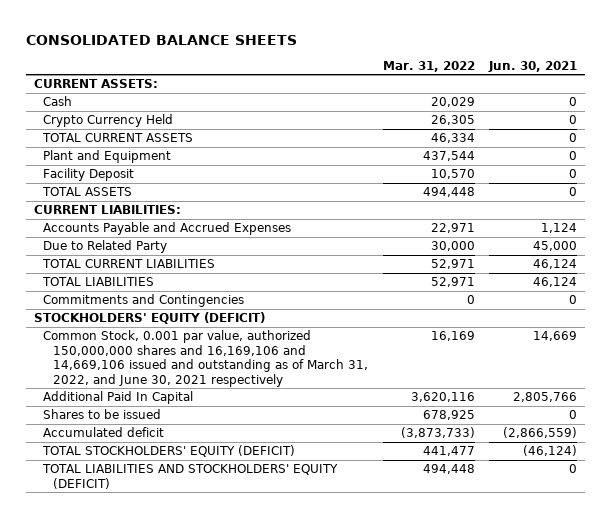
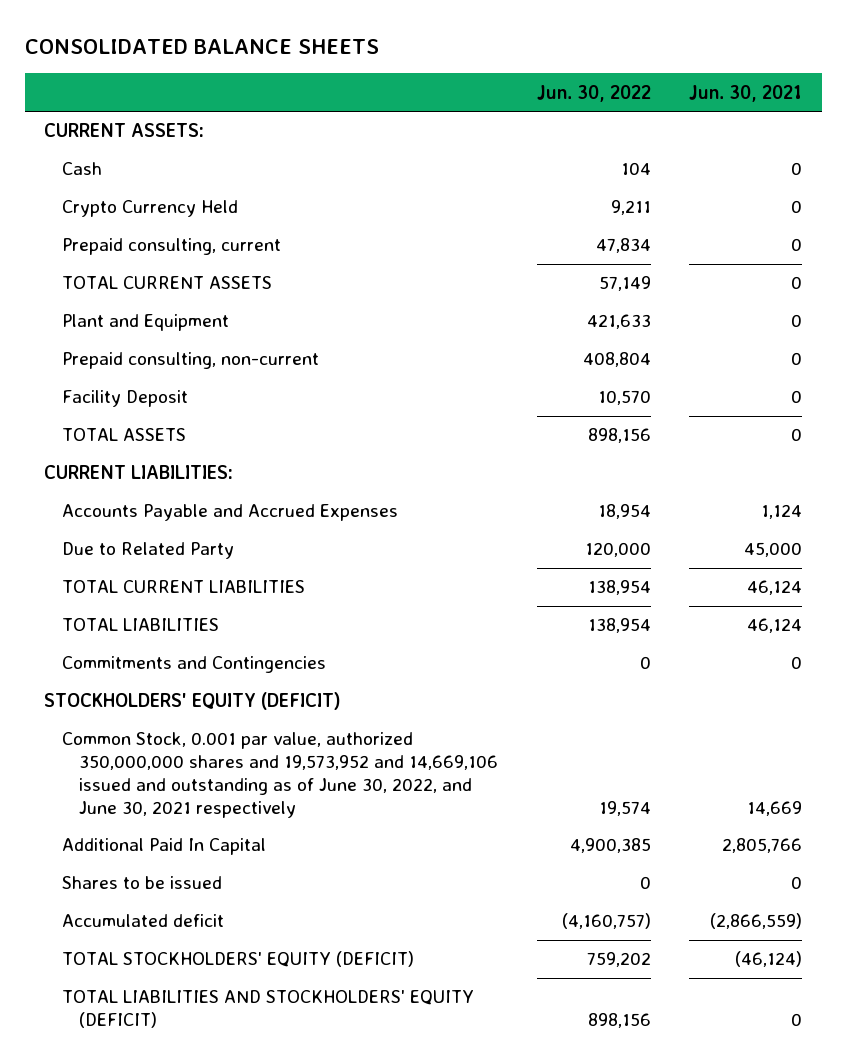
- | Mar. 31, 2022 | Jun. 30, 2021
+ | Jun. 30, 2022 | Jun. 30, 2021
+ Prepaid consulting, current | 47,834 | 0
+ Prepaid consulting, non-current | 408,804 | 0
- Common Stock, 0.001 par value, authorized 150,000,000 shares and 16,169,106 and 14,669,106 issued and outstanding as of March 31, 2022, and June 30, 2021 respectively | 16,169 | 14,669
+ Common Stock, 0.001 par value, authorized 350,000,000 shares and 19,573,952 and 14,669,106 issued and outstanding as of June 30, 2022, and June 30, 2021 respectively | 19,574 | 14,669

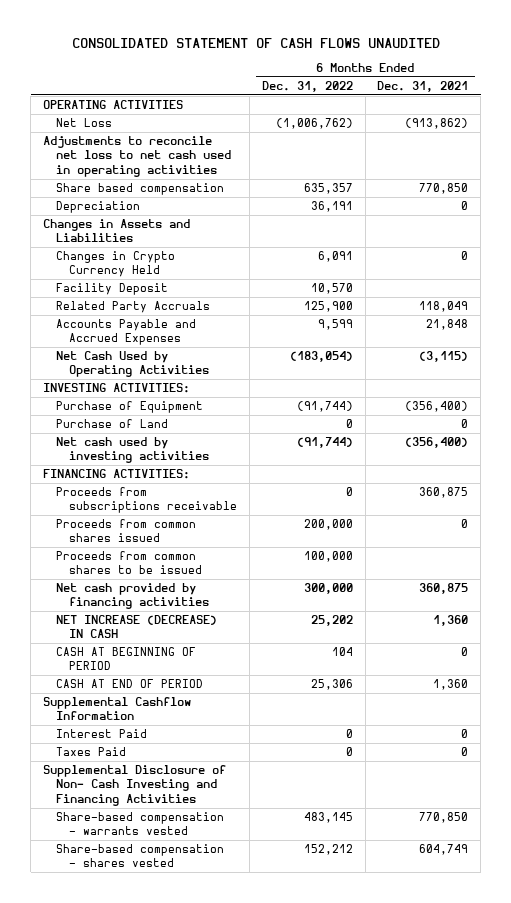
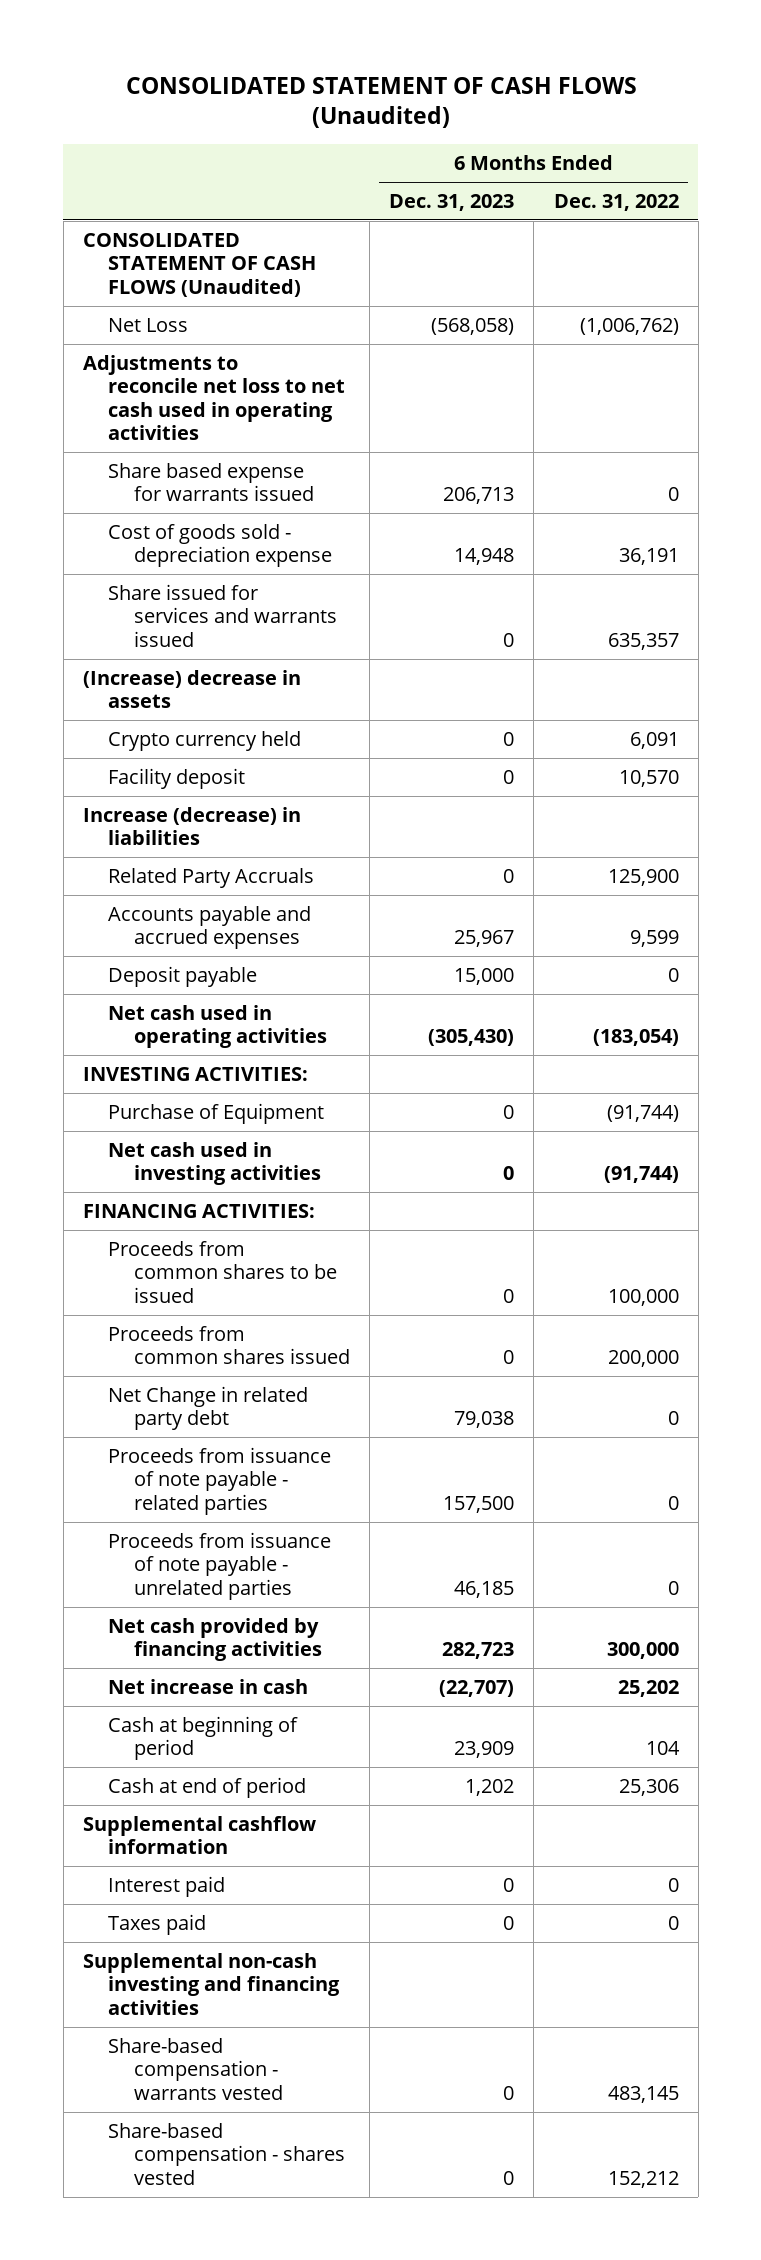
- CONSOLIDATED STATEMENT OF CASH FLOWS UNAUDITED
+ CONSOLIDATED STATEMENT OF CASH FLOWS (Unaudited)
- | 6 Months Ended Dec. 31, 2022 | 6 Months Ended Dec. 31, 2021
+ | 6 Months Ended Dec. 31, 2023 | 6 Months Ended Dec. 31, 2022
- OPERATING ACTIVITIES
+ CONSOLIDATED STATEMENT OF CASH FLOWS (Unaudited)
- Share based compensation | 635,357 | 770,850
- Depreciation | 36,191 | 0
- Changes in Assets and Liabilities
- Changes in Crypto Currency Held | 6,091 | 0
- Facility Deposit | 10,570 |
+ Share based expense for warrants issued | 206,713 | 0
+ Cost of goods sold - depreciation expense | 14,948 | 36,191
+ Share issued for services and warrants issued | 0 | 635,357
+ (Increase) decrease in assets
+ Crypto currency held | 0 | 6,091
+ Facility deposit | 0 | 10,570
+ Increase (decrease) in liabilities
- Accounts Payable and Accrued Expenses | 9,599 | 21,848
- Net Cash Used by Operating Activities | (183,054) | (3,115)
+ Accounts payable and accrued expenses | 25,967 | 9,599
+ Deposit payable | 15,000 | 0
+ Net cash used in operating activities | (305,430) | (183,054)
- Purchase of Land | 0 | 0
- Net cash used by investing activities | (91,744) | (356,400)
+ Net cash used in investing activities | 0 | (91,744)
- Proceeds from subscriptions receivable | 0 | 360,875
moved down: Proceeds from common shares issued | 0 | 200,000
+ Net Change in related party debt | 79,038 | 0
+ Proceeds from issuance of note payable - related parties | 157,500 | 0
+ Proceeds from issuance of note payable - unrelated parties | 46,185 | 0
- NET INCREASE (DECREASE) IN CASH | 25,202 | 1,360
- CASH AT BEGINNING OF PERIOD | 104 | 0
- CASH AT END OF PERIOD | 25,306 | 1,360
- Supplemental Cashflow Information
- Interest Paid | 0 | 0
- Taxes Paid | 0 | 0
- Supplemental Disclosure of Non- Cash Investing and Financing Activities
+ Net increase in cash | (22,707) | 25,202
+ Cash at beginning of period | 23,909 | 104
+ Cash at end of period | 1,202 | 25,306
+ Supplemental cashflow information
+ Interest paid | 0 | 0
+ Taxes paid | 0 | 0
+ Supplemental non-cash investing and financing activities

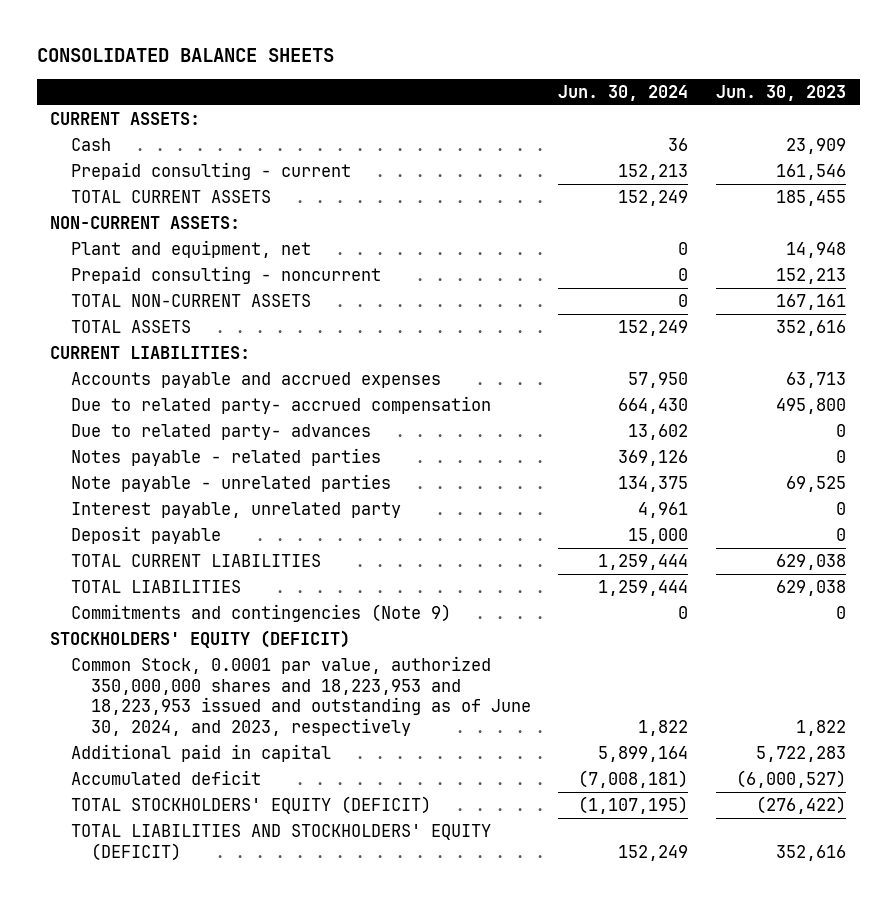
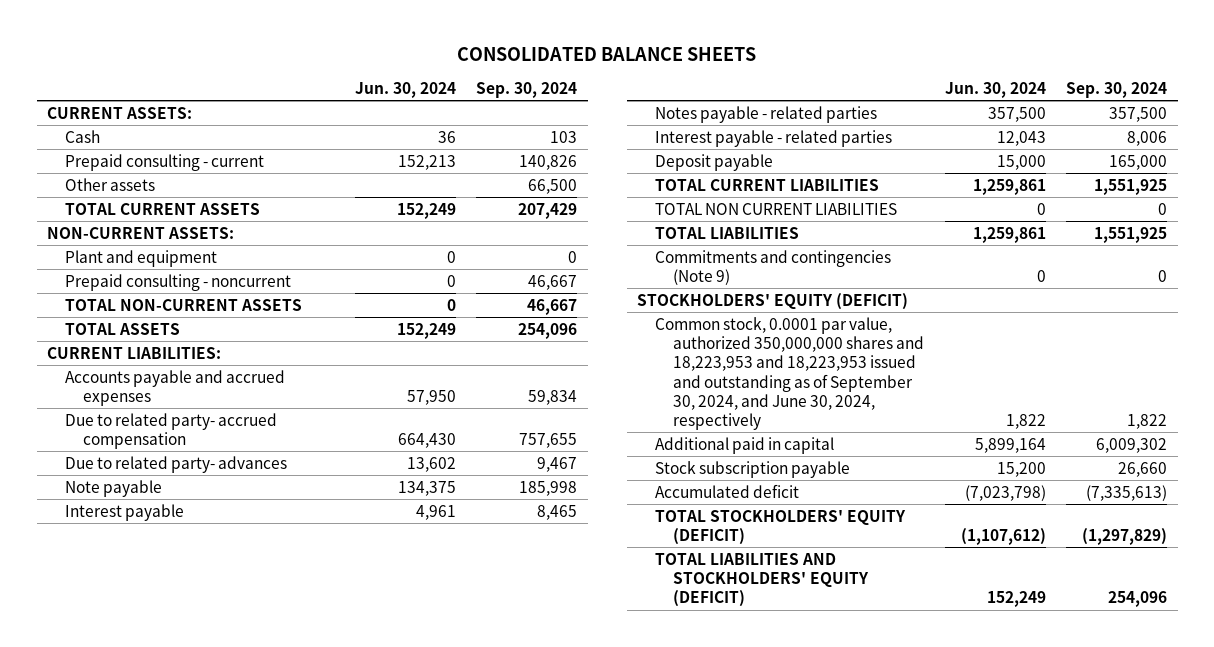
- | Jun. 30, 2024 | Jun. 30, 2023
+ | Jun. 30, 2024 | Sep. 30, 2024
+ Other assets | | 66,500
- Plant and equipment, net | 0 | 14,948
+ Plant and equipment | 0 | 0
- Notes payable - related parties | 369,126 | 0
- Note payable - unrelated parties | 134,375 | 69,525
- Interest payable, unrelated party | 4,961 | 0
+ Note payable | 134,375 | 185,998
+ Interest payable | 4,961 | 8,465
+ Notes payable - related parties | 357,500 | 357,500
+ Interest payable - related parties | 12,043 | 8,006
- TOTAL CURRENT LIABILITIES | 1,259,444 | 629,038
- TOTAL LIABILITIES | 1,259,444 | 629,038
+ TOTAL CURRENT LIABILITIES | 1,259,861 | 1,551,925
+ TOTAL NON CURRENT LIABILITIES | 0 | 0
+ TOTAL LIABILITIES | 1,259,861 | 1,551,925
- Common Stock, 0.0001 par value, authorized 350,000,000 shares and 18,223,953 and 18,223,953 issued and outstanding as of June 30, 2024, and 2023, respectively | 1,822 | 1,822
+ Common stock, 0.0001 par value, authorized 350,000,000 shares and 18,223,953 and 18,223,953 issued and outstanding as of September 30, 2024, and June 30, 2024, respectively | 1,822 | 1,822
- Accumulated deficit | (7,008,181) | (6,000,527)
- TOTAL STOCKHOLDERS' EQUITY (DEFICIT) | (1,107,195) | (276,422)
+ Stock subscription payable | 15,200 | 26,660
+ Accumulated deficit | (7,023,798) | (7,335,613)
+ TOTAL STOCKHOLDERS' EQUITY (DEFICIT) | (1,107,612) | (1,297,829)

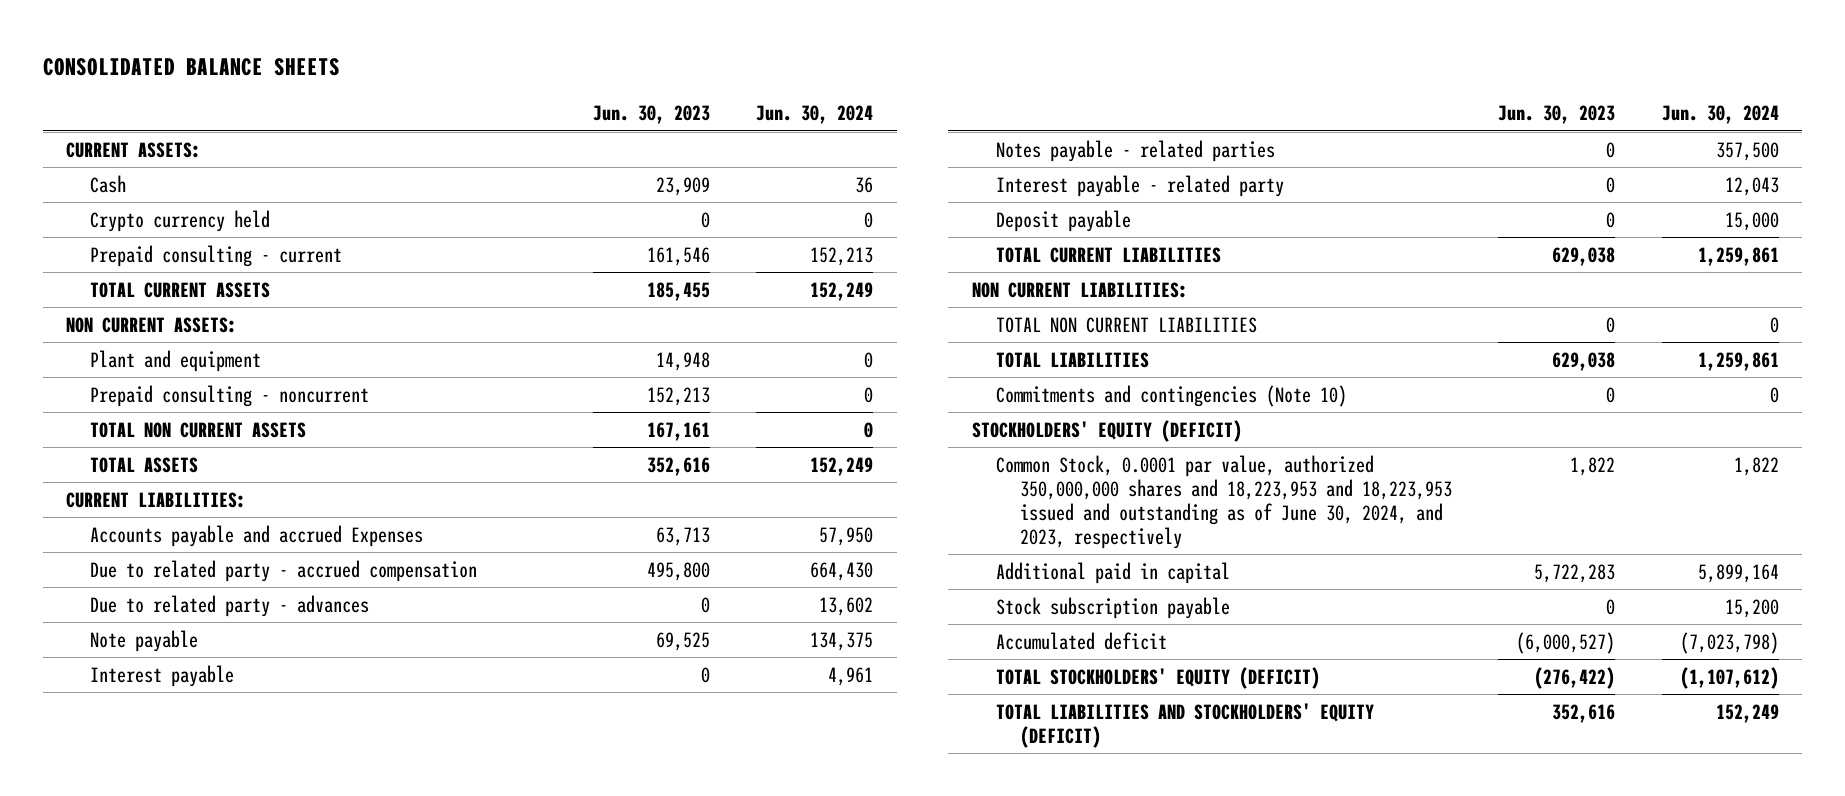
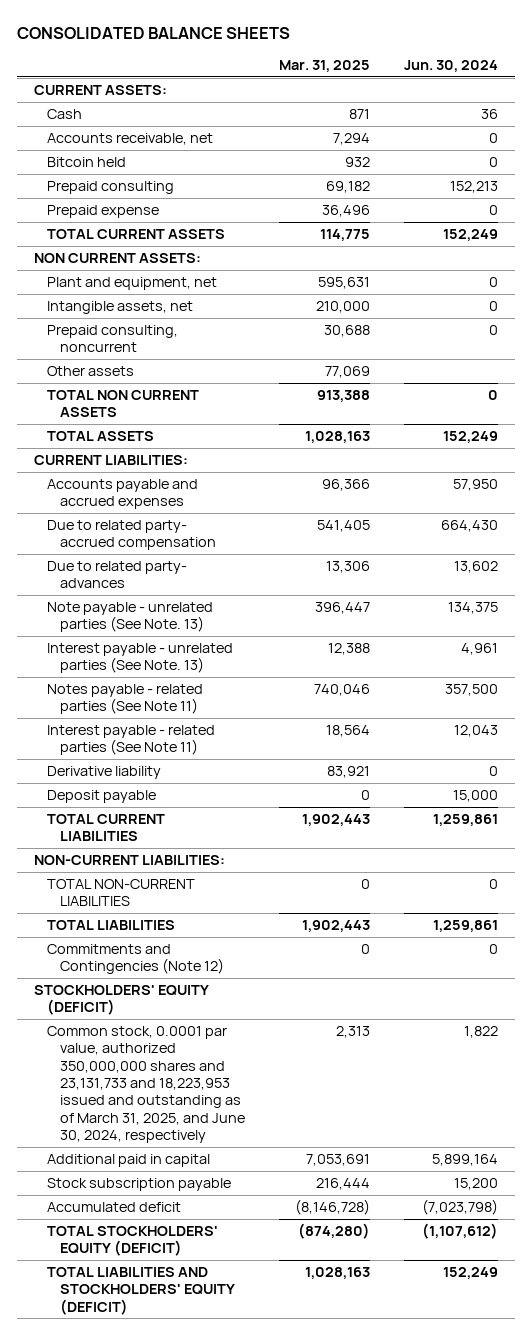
- | Jun. 30, 2023 | Jun. 30, 2024
+ | Mar. 31, 2025 | Jun. 30, 2024
- Crypto currency held | 0 | 0
- Prepaid consulting - current | 161,546 | 152,213
+ Accounts receivable, net | 7,294 | 0
+ Bitcoin held | 932 | 0
+ Prepaid consulting | 69,182 | 152,213
+ Prepaid expense | 36,496 | 0
- Plant and equipment | 14,948 | 0
- Prepaid consulting - noncurrent | 152,213 | 0
+ Plant and equipment, net | 595,631 | 0
+ Intangible assets, net | 210,000 | 0
+ Prepaid consulting, noncurrent | 30,688 | 0
+ Other assets | 77,069 |
- Accounts payable and accrued Expenses | 63,713 | 57,950
- Due to related party - accrued compensation | 495,800 | 664,430
- Due to related party - advances | 0 | 13,602
- Note payable | 69,525 | 134,375
- Interest payable | 0 | 4,961
- Notes payable - related parties | 0 | 357,500
- Interest payable - related party | 0 | 12,043
+ Accounts payable and accrued expenses | 96,366 | 57,950
+ Due to related party- accrued compensation | 541,405 | 664,430
+ Due to related party- advances | 13,306 | 13,602
+ Note payable - unrelated parties (See Note. 13) | 396,447 | 134,375
+ Interest payable - unrelated parties (See Note. 13) | 12,388 | 4,961
+ Notes payable - related parties (See Note 11) | 740,046 | 357,500
+ Interest payable - related parties (See Note 11) | 18,564 | 12,043
+ Derivative liability | 83,921 | 0
- NON CURRENT LIABILITIES:
- TOTAL NON CURRENT LIABILITIES | 0 | 0
+ NON-CURRENT LIABILITIES:
+ TOTAL NON-CURRENT LIABILITIES | 0 | 0
- Commitments and contingencies (Note 10) | 0 | 0
+ Commitments and Contingencies (Note 12) | 0 | 0
- Common Stock, 0.0001 par value, authorized 350,000,000 shares and 18,223,953 and 18,223,953 issued and outstanding as of June 30, 2024, and 2023, respectively | 1,822 | 1,822
+ Common stock, 0.0001 par value, authorized 350,000,000 shares and 23,131,733 and 18,223,953 issued and outstanding as of March 31, 2025, and June 30, 2024, respectively | 2,313 | 1,822

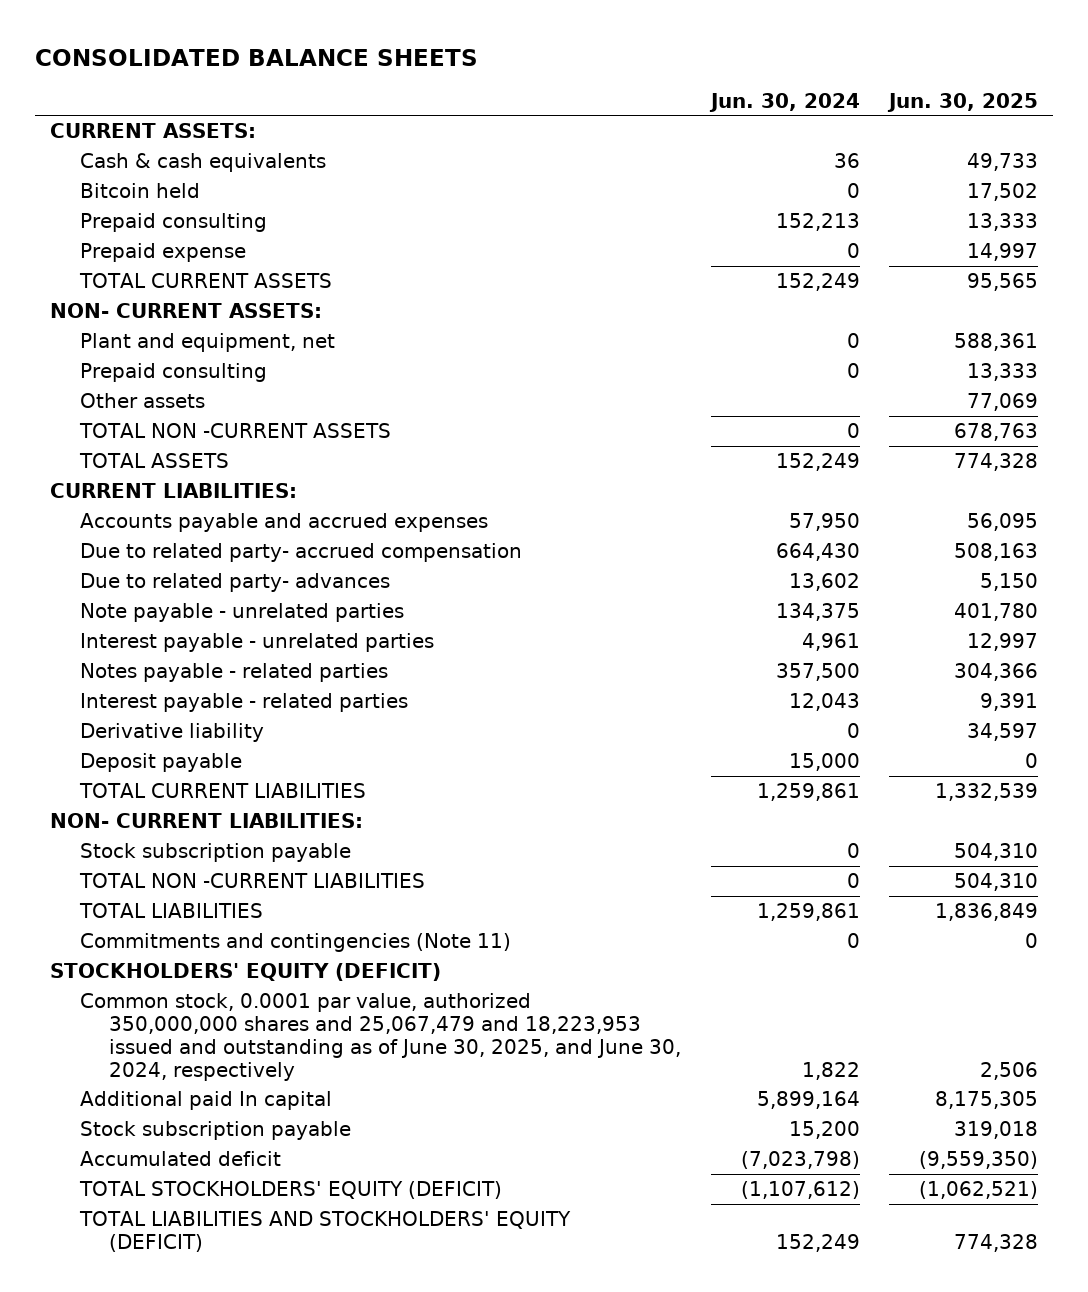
- | Mar. 31, 2025 | Jun. 30, 2024
+ | Jun. 30, 2024 | Jun. 30, 2025
- Cash | 871 | 36
- Accounts receivable, net | 7,294 | 0
+ Cash & cash equivalents | 36 | 49,733
- NON CURRENT ASSETS:
+ NON- CURRENT ASSETS:
- Intangible assets, net | 210,000 | 0
- Prepaid consulting, noncurrent | 30,688 | 0
+ Prepaid consulting | 0 | 13,333
- TOTAL NON CURRENT ASSETS | 913,388 | 0
+ TOTAL NON -CURRENT ASSETS | 0 | 678,763
- Note payable - unrelated parties (See Note. 13) | 396,447 | 134,375
- Interest payable - unrelated parties (See Note. 13) | 12,388 | 4,961
- Notes payable - related parties (See Note 11) | 740,046 | 357,500
- Interest payable - related parties (See Note 11) | 18,564 | 12,043
+ Note payable - unrelated parties | 134,375 | 401,780
+ Interest payable - unrelated parties | 4,961 | 12,997
+ Notes payable - related parties | 357,500 | 304,366
+ Interest payable - related parties | 12,043 | 9,391
- NON-CURRENT LIABILITIES:
- TOTAL NON-CURRENT LIABILITIES | 0 | 0
+ NON- CURRENT LIABILITIES:
+ Stock subscription payable | 0 | 504,310
+ TOTAL NON -CURRENT LIABILITIES | 0 | 504,310
- Commitments and Contingencies (Note 12) | 0 | 0
+ Commitments and contingencies (Note 11) | 0 | 0
- Common stock, 0.0001 par value, authorized 350,000,000 shares and 23,131,733 and 18,223,953 issued and outstanding as of March 31, 2025, and June 30, 2024, respectively | 2,313 | 1,822
- Additional paid in capital | 7,053,691 | 5,899,164
+ Common stock, 0.0001 par value, authorized 350,000,000 shares and 25,067,479 and 18,223,953 issued and outstanding as of June 30, 2025, and June 30, 2024, respectively | 1,822 | 2,506
+ Additional paid In capital | 5,899,164 | 8,175,305

